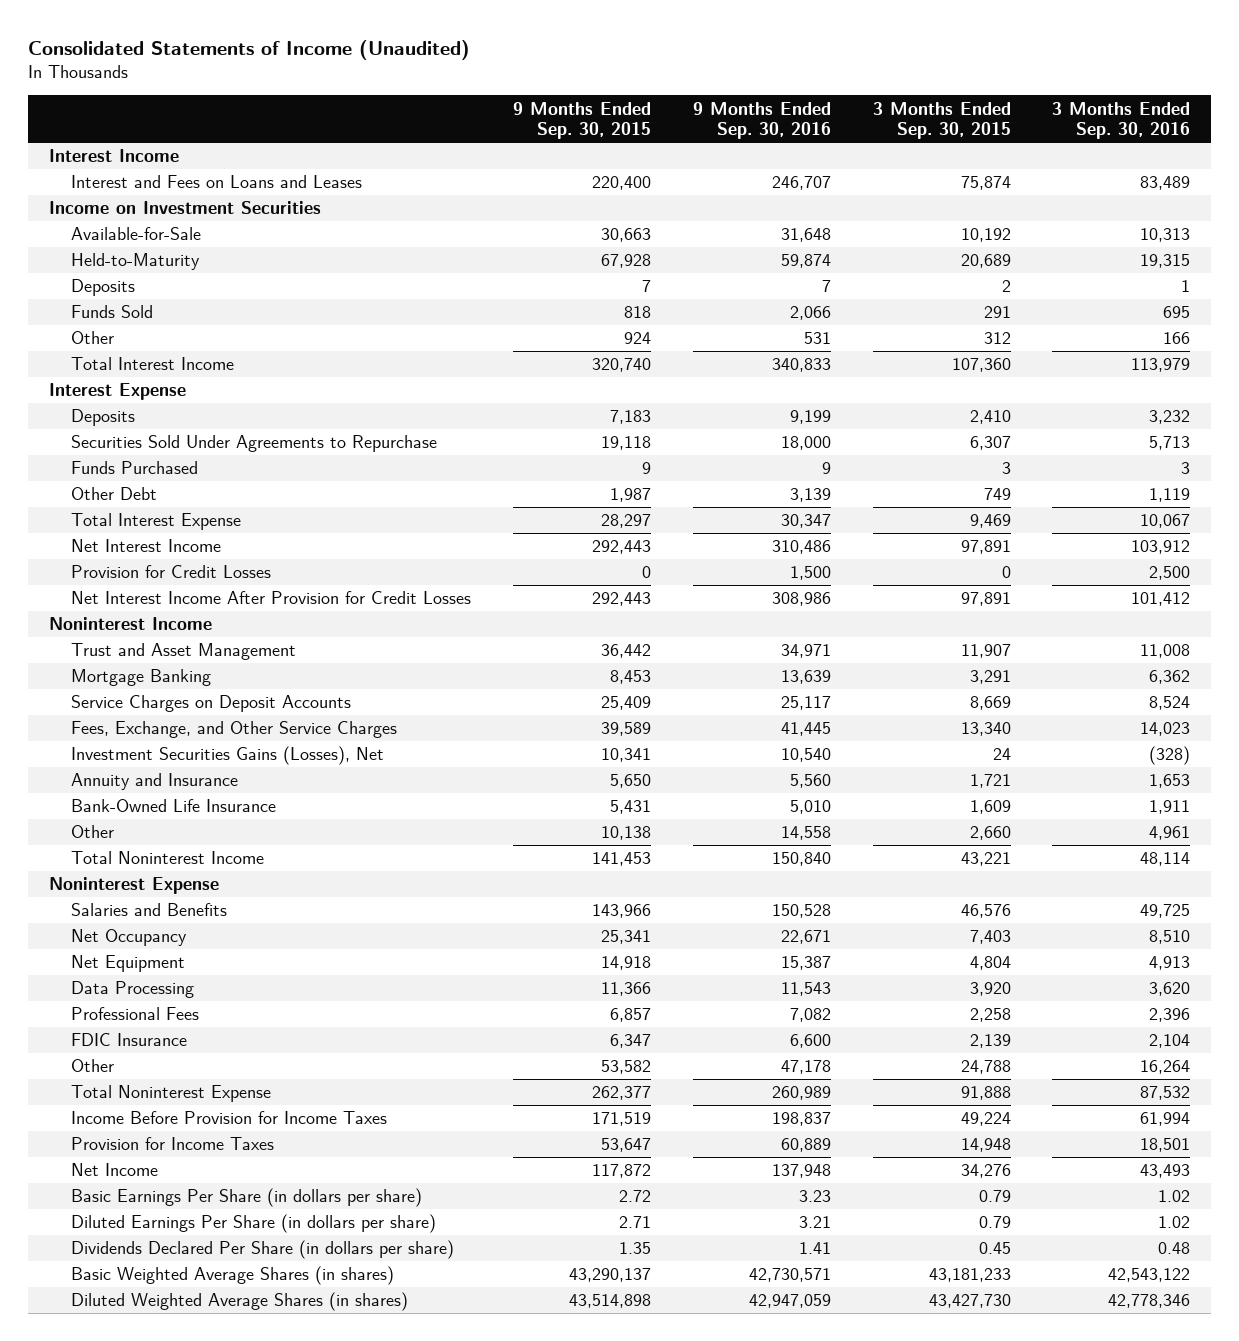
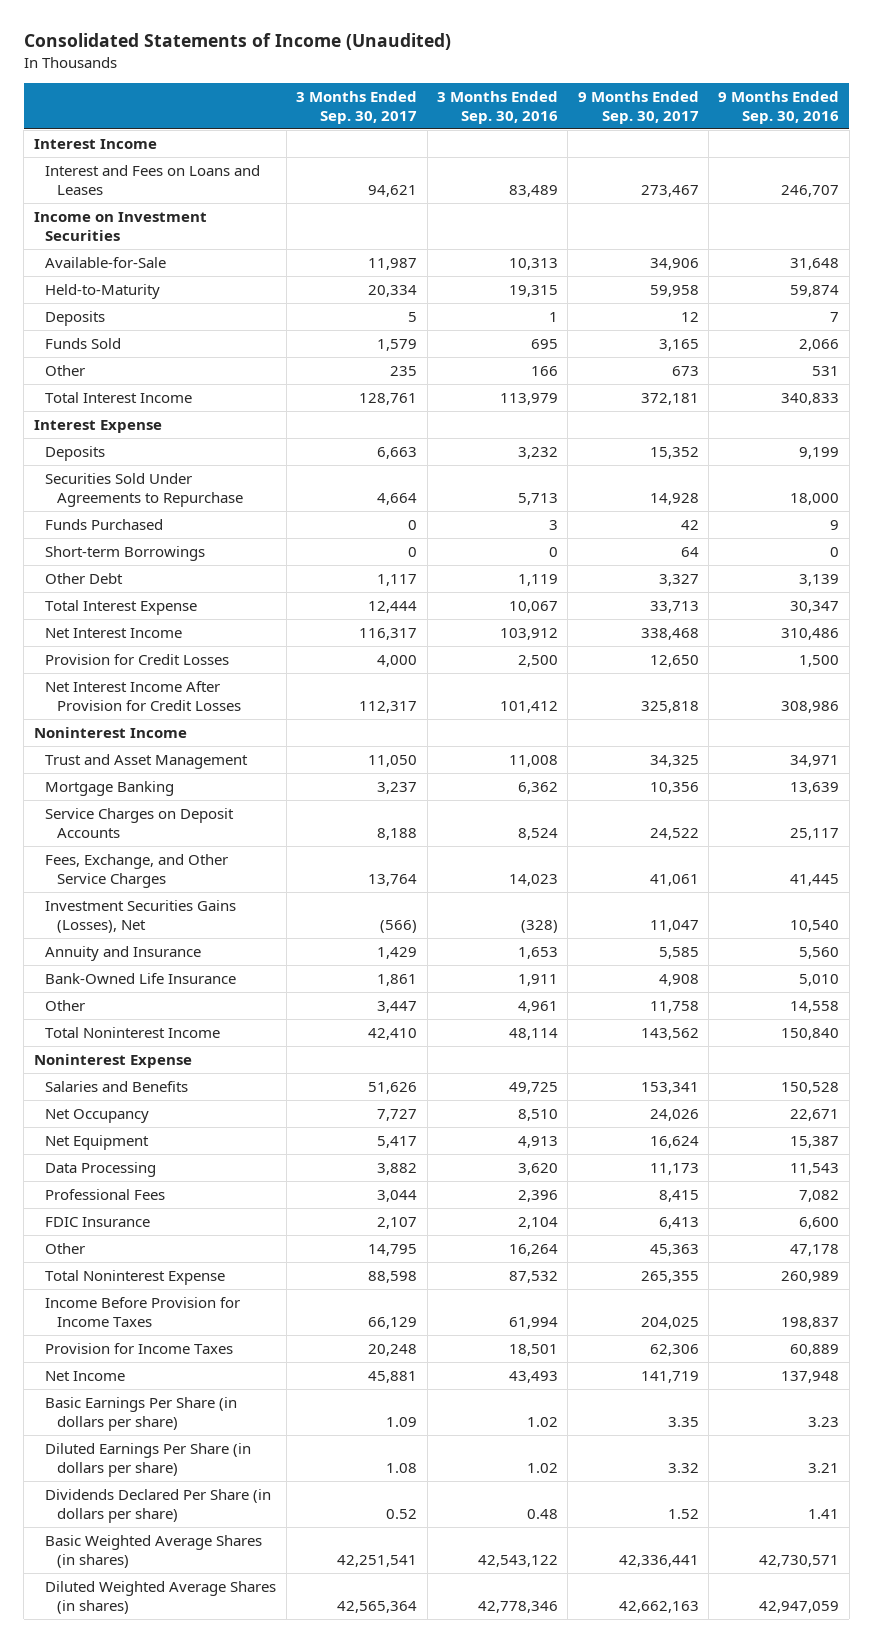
- | 9 Months Ended Sep. 30, 2015 | 9 Months Ended Sep. 30, 2016 | 3 Months Ended Sep. 30, 2015 | 3 Months Ended Sep. 30, 2016
+ | 3 Months Ended Sep. 30, 2017 | 3 Months Ended Sep. 30, 2016 | 9 Months Ended Sep. 30, 2017 | 9 Months Ended Sep. 30, 2016
+ Short-term Borrowings | 0 | 0 | 64 | 0

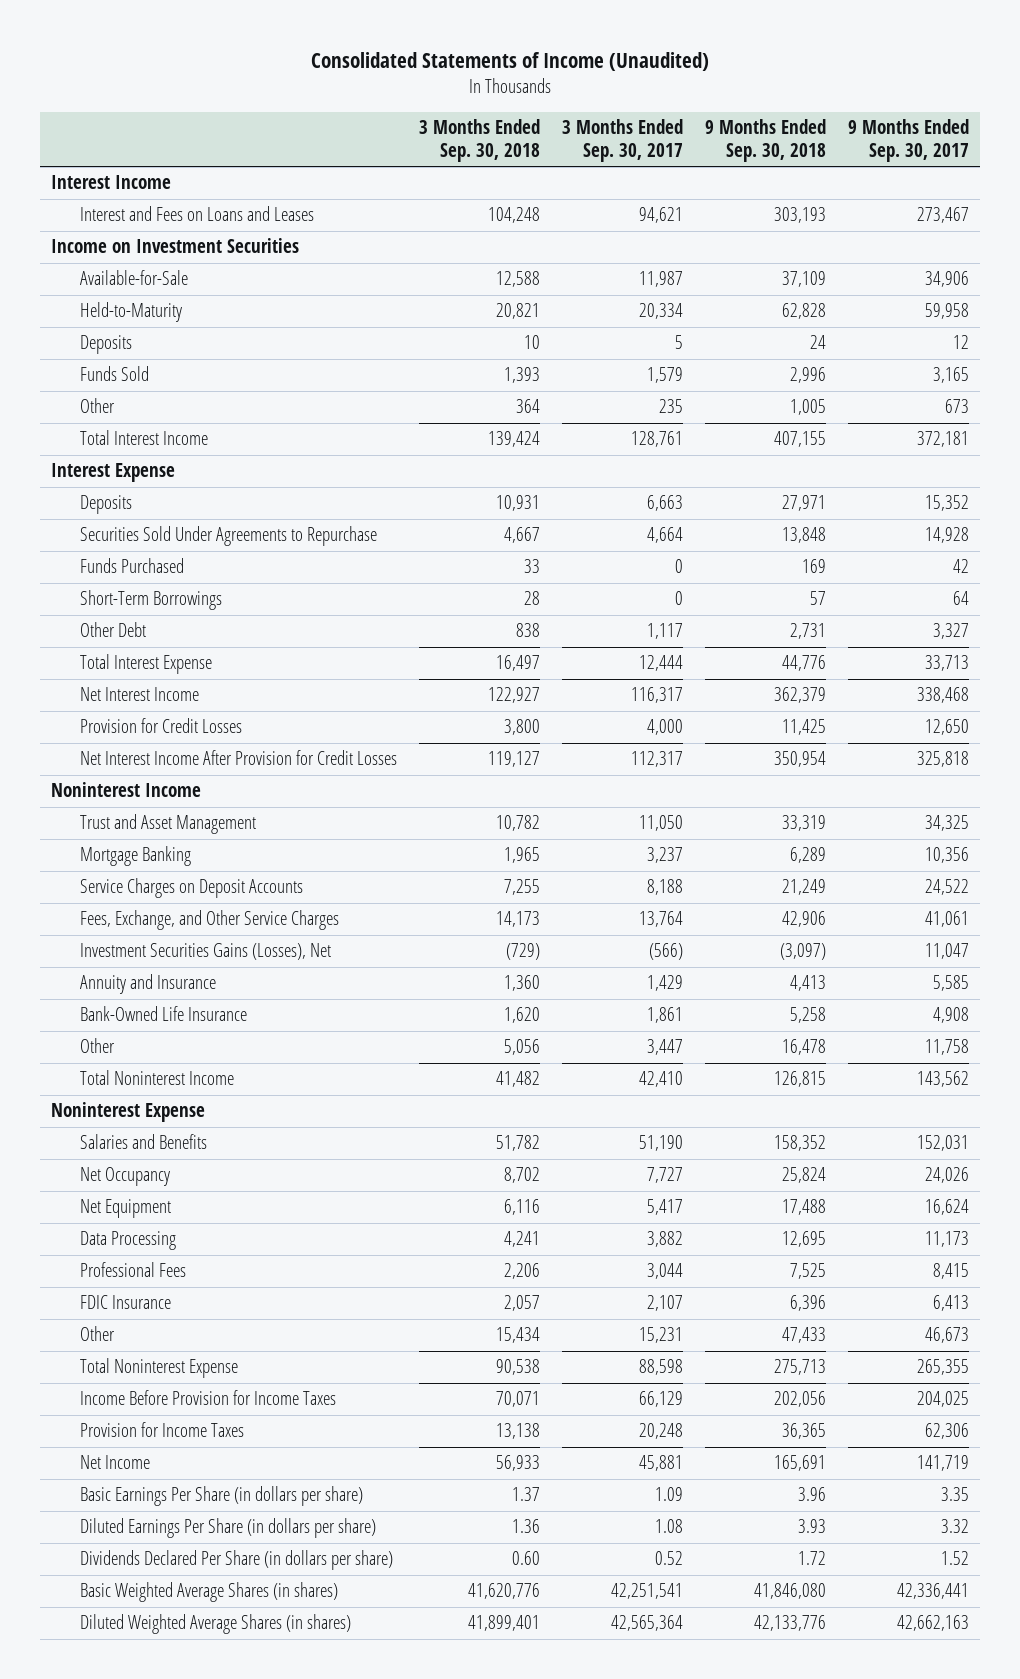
- | 3 Months Ended Sep. 30, 2017 | 3 Months Ended Sep. 30, 2016 | 9 Months Ended Sep. 30, 2017 | 9 Months Ended Sep. 30, 2016
+ | 3 Months Ended Sep. 30, 2018 | 3 Months Ended Sep. 30, 2017 | 9 Months Ended Sep. 30, 2018 | 9 Months Ended Sep. 30, 2017
- Short-term Borrowings | 0 | 0 | 64 | 0
+ Short-Term Borrowings | 28 | 0 | 57 | 64
- Salaries and Benefits | 51,626 | 49,725 | 153,341 | 150,528
+ Salaries and Benefits | 51,782 | 51,190 | 158,352 | 152,031
- Other | 14,795 | 16,264 | 45,363 | 47,178
+ Other | 15,434 | 15,231 | 47,433 | 46,673

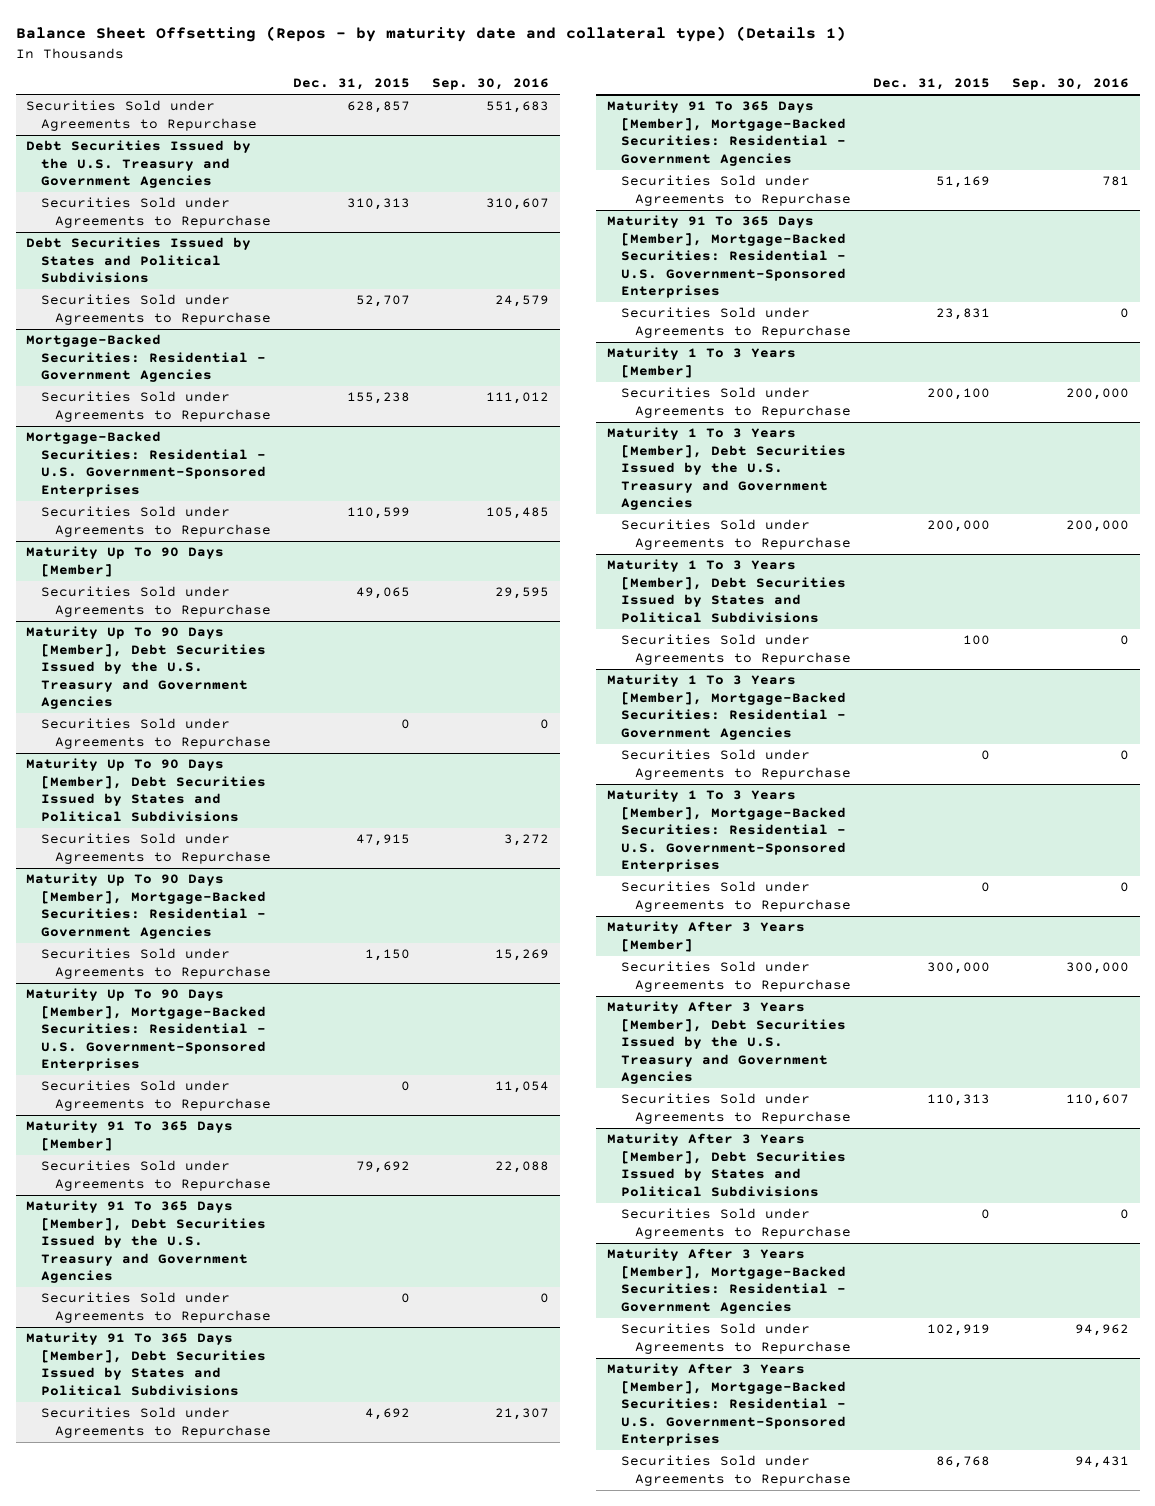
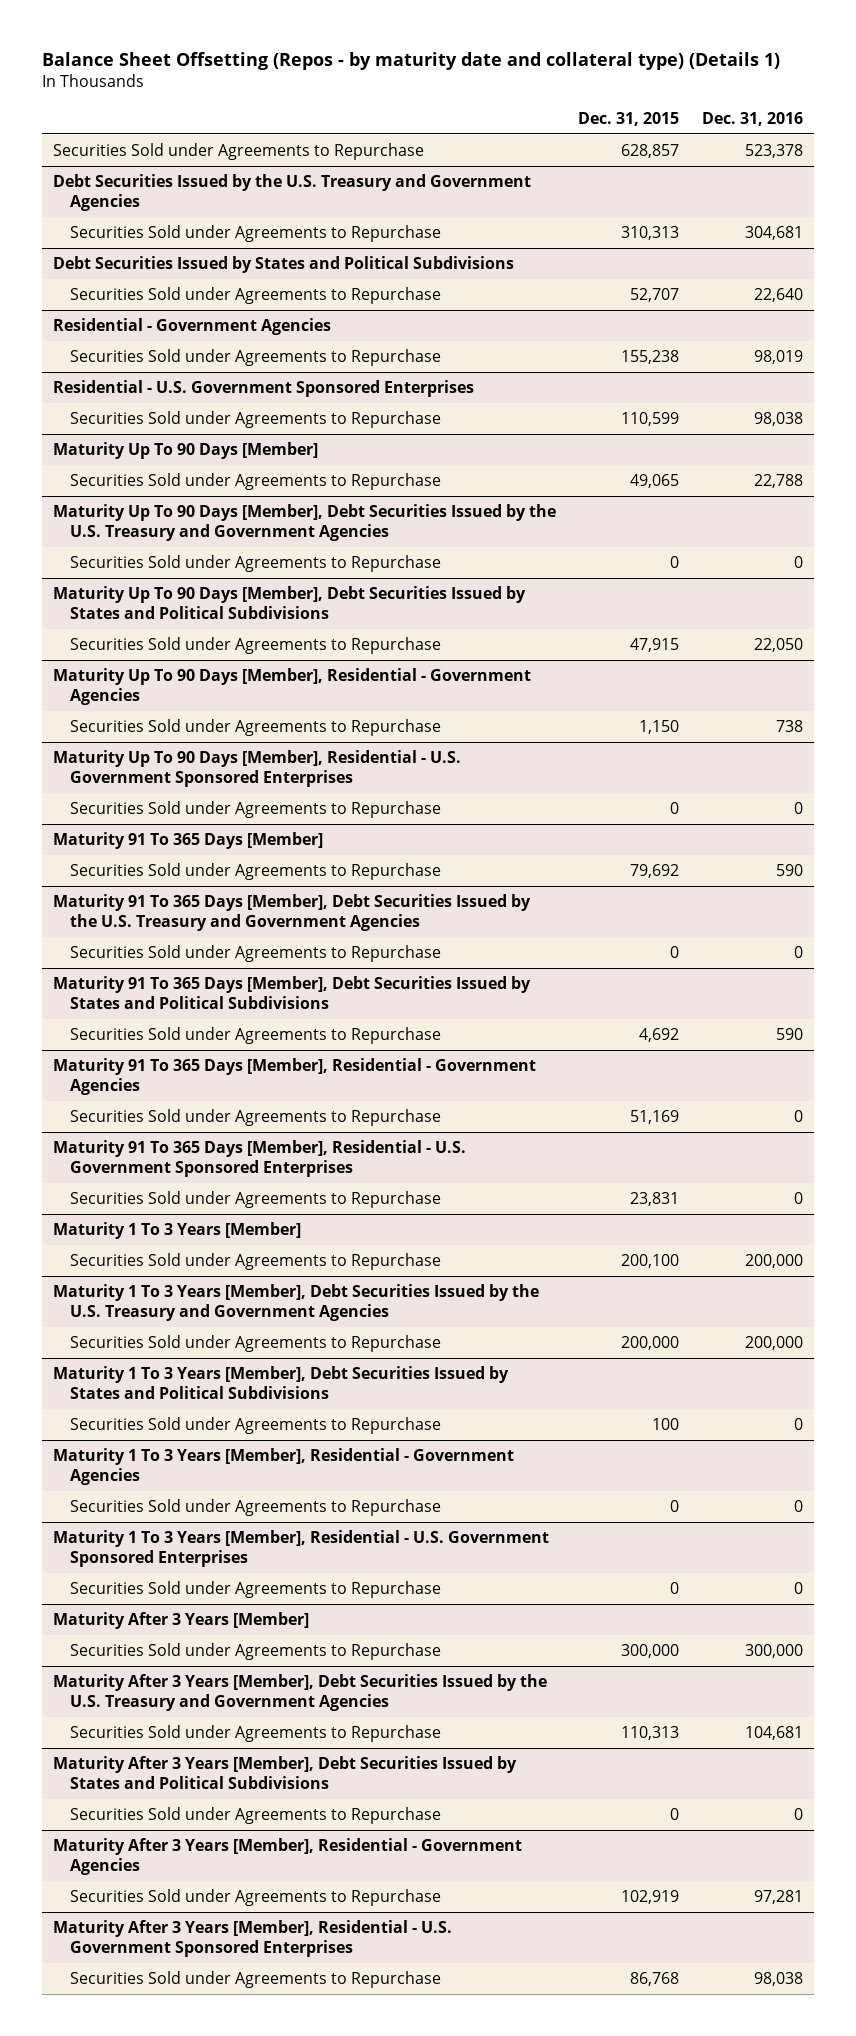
- | Dec. 31, 2015 | Sep. 30, 2016
+ | Dec. 31, 2015 | Dec. 31, 2016
- Mortgage-Backed Securities: Residential - Government Agencies
+ Residential - Government Agencies
- Mortgage-Backed Securities: Residential - U.S. Government-Sponsored Enterprises
+ Residential - U.S. Government Sponsored Enterprises
- Maturity Up To 90 Days [Member], Mortgage-Backed Securities: Residential - Government Agencies
+ Maturity Up To 90 Days [Member], Residential - Government Agencies
- Maturity Up To 90 Days [Member], Mortgage-Backed Securities: Residential - U.S. Government-Sponsored Enterprises
+ Maturity Up To 90 Days [Member], Residential - U.S. Government Sponsored Enterprises
- Maturity 91 To 365 Days [Member], Mortgage-Backed Securities: Residential - Government Agencies
+ Maturity 91 To 365 Days [Member], Residential - Government Agencies
- Maturity 91 To 365 Days [Member], Mortgage-Backed Securities: Residential - U.S. Government-Sponsored Enterprises
+ Maturity 91 To 365 Days [Member], Residential - U.S. Government Sponsored Enterprises
- Maturity 1 To 3 Years [Member], Mortgage-Backed Securities: Residential - Government Agencies
+ Maturity 1 To 3 Years [Member], Residential - Government Agencies
- Maturity 1 To 3 Years [Member], Mortgage-Backed Securities: Residential - U.S. Government-Sponsored Enterprises
+ Maturity 1 To 3 Years [Member], Residential - U.S. Government Sponsored Enterprises
- Maturity After 3 Years [Member], Mortgage-Backed Securities: Residential - Government Agencies
+ Maturity After 3 Years [Member], Residential - Government Agencies
- Maturity After 3 Years [Member], Mortgage-Backed Securities: Residential - U.S. Government-Sponsored Enterprises
+ Maturity After 3 Years [Member], Residential - U.S. Government Sponsored Enterprises

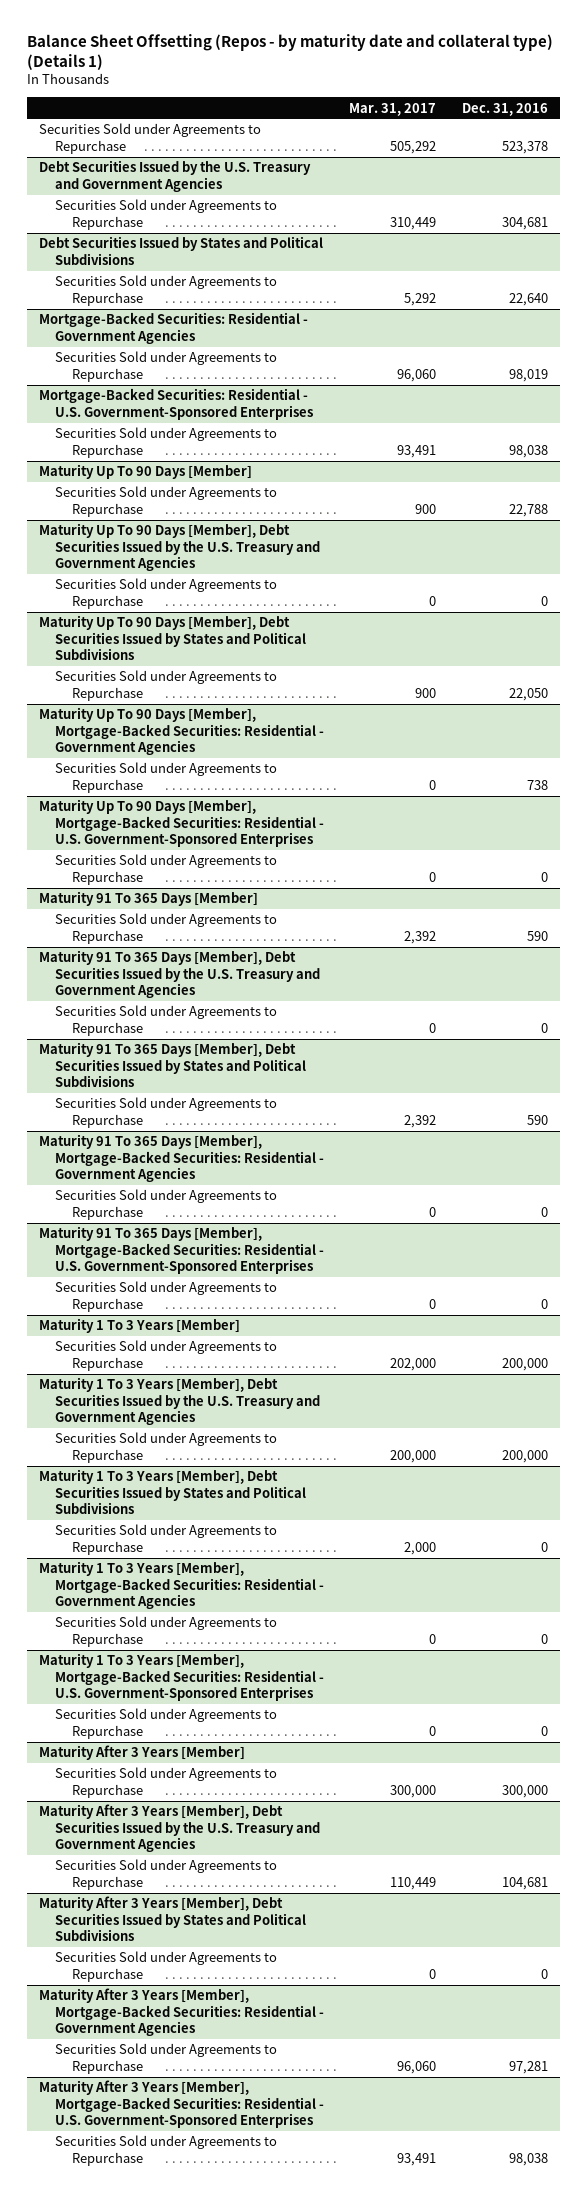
- | Dec. 31, 2015 | Dec. 31, 2016
+ | Mar. 31, 2017 | Dec. 31, 2016
- Residential - Government Agencies
+ Mortgage-Backed Securities: Residential - Government Agencies
- Residential - U.S. Government Sponsored Enterprises
+ Mortgage-Backed Securities: Residential - U.S. Government-Sponsored Enterprises
- Maturity Up To 90 Days [Member], Residential - Government Agencies
+ Maturity Up To 90 Days [Member], Mortgage-Backed Securities: Residential - Government Agencies
- Maturity Up To 90 Days [Member], Residential - U.S. Government Sponsored Enterprises
+ Maturity Up To 90 Days [Member], Mortgage-Backed Securities: Residential - U.S. Government-Sponsored Enterprises
- Maturity 91 To 365 Days [Member], Residential - Government Agencies
+ Maturity 91 To 365 Days [Member], Mortgage-Backed Securities: Residential - Government Agencies
- Maturity 91 To 365 Days [Member], Residential - U.S. Government Sponsored Enterprises
+ Maturity 91 To 365 Days [Member], Mortgage-Backed Securities: Residential - U.S. Government-Sponsored Enterprises
- Maturity 1 To 3 Years [Member], Residential - Government Agencies
+ Maturity 1 To 3 Years [Member], Mortgage-Backed Securities: Residential - Government Agencies
- Maturity 1 To 3 Years [Member], Residential - U.S. Government Sponsored Enterprises
+ Maturity 1 To 3 Years [Member], Mortgage-Backed Securities: Residential - U.S. Government-Sponsored Enterprises
- Maturity After 3 Years [Member], Residential - Government Agencies
+ Maturity After 3 Years [Member], Mortgage-Backed Securities: Residential - Government Agencies
- Maturity After 3 Years [Member], Residential - U.S. Government Sponsored Enterprises
+ Maturity After 3 Years [Member], Mortgage-Backed Securities: Residential - U.S. Government-Sponsored Enterprises

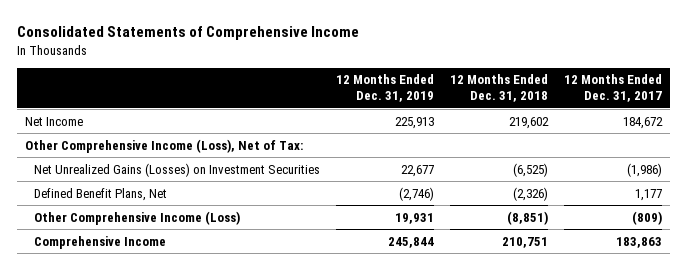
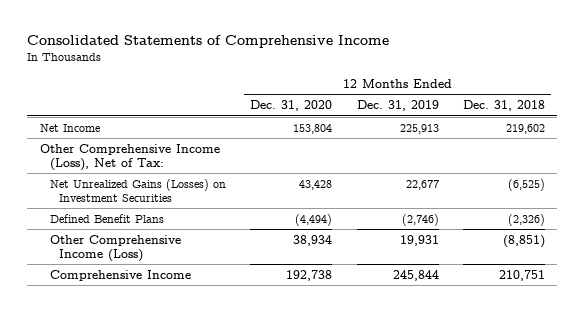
- | 12 Months Ended Dec. 31, 2019 | 12 Months Ended Dec. 31, 2018 | 12 Months Ended Dec. 31, 2017
+ | 12 Months Ended Dec. 31, 2020 | 12 Months Ended Dec. 31, 2019 | 12 Months Ended Dec. 31, 2018
- Defined Benefit Plans, Net | (2,746) | (2,326) | 1,177
+ Defined Benefit Plans | (4,494) | (2,746) | (2,326)

